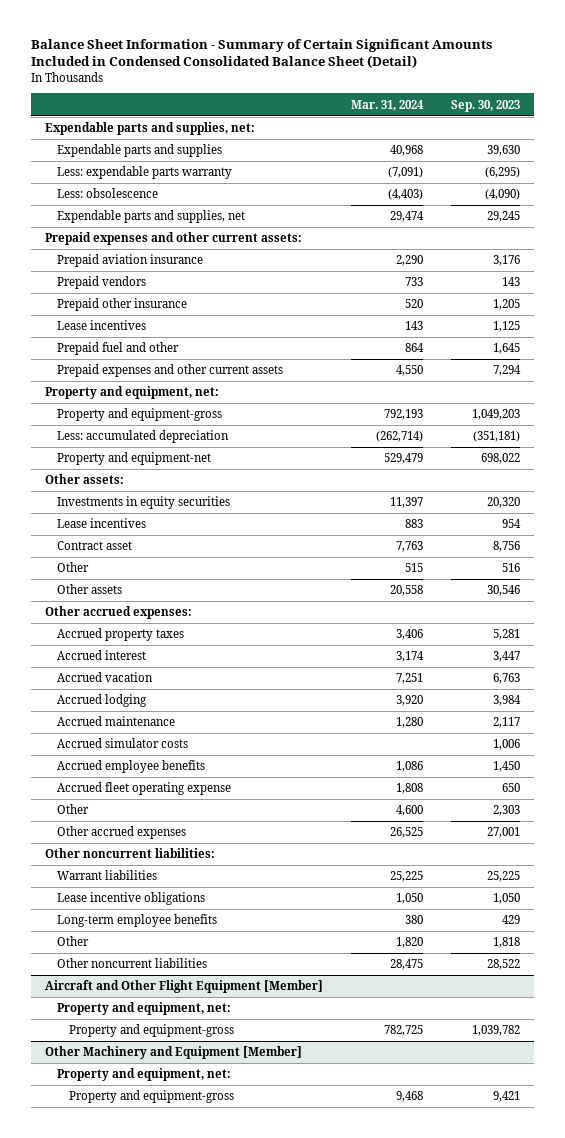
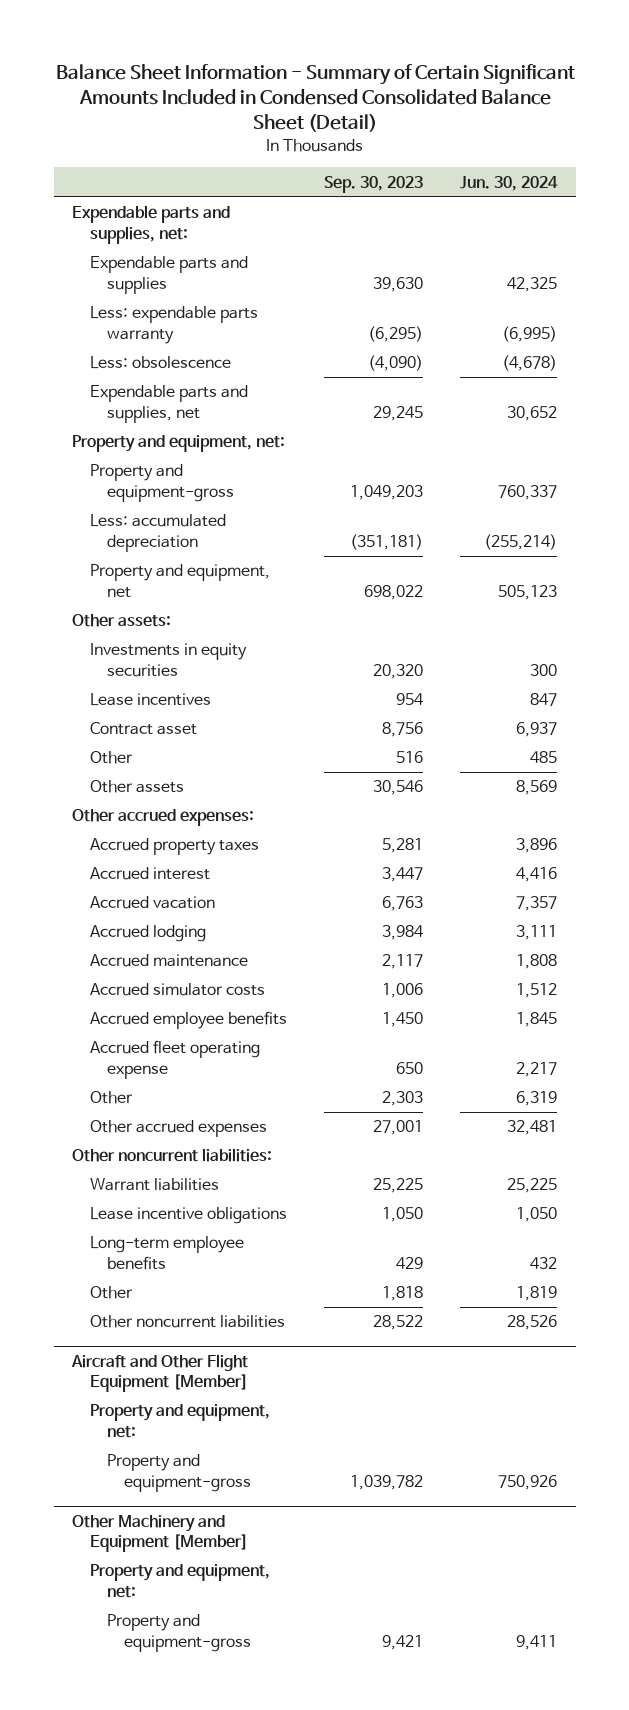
- | Mar. 31, 2024 | Sep. 30, 2023
+ | Sep. 30, 2023 | Jun. 30, 2024
- Prepaid expenses and other current assets:
- Prepaid aviation insurance | 2,290 | 3,176
- Prepaid vendors | 733 | 143
- Prepaid other insurance | 520 | 1,205
- Lease incentives | 143 | 1,125
- Prepaid fuel and other | 864 | 1,645
- Prepaid expenses and other current assets | 4,550 | 7,294
- Property and equipment-net | 529,479 | 698,022
+ Property and equipment, net | 698,022 | 505,123

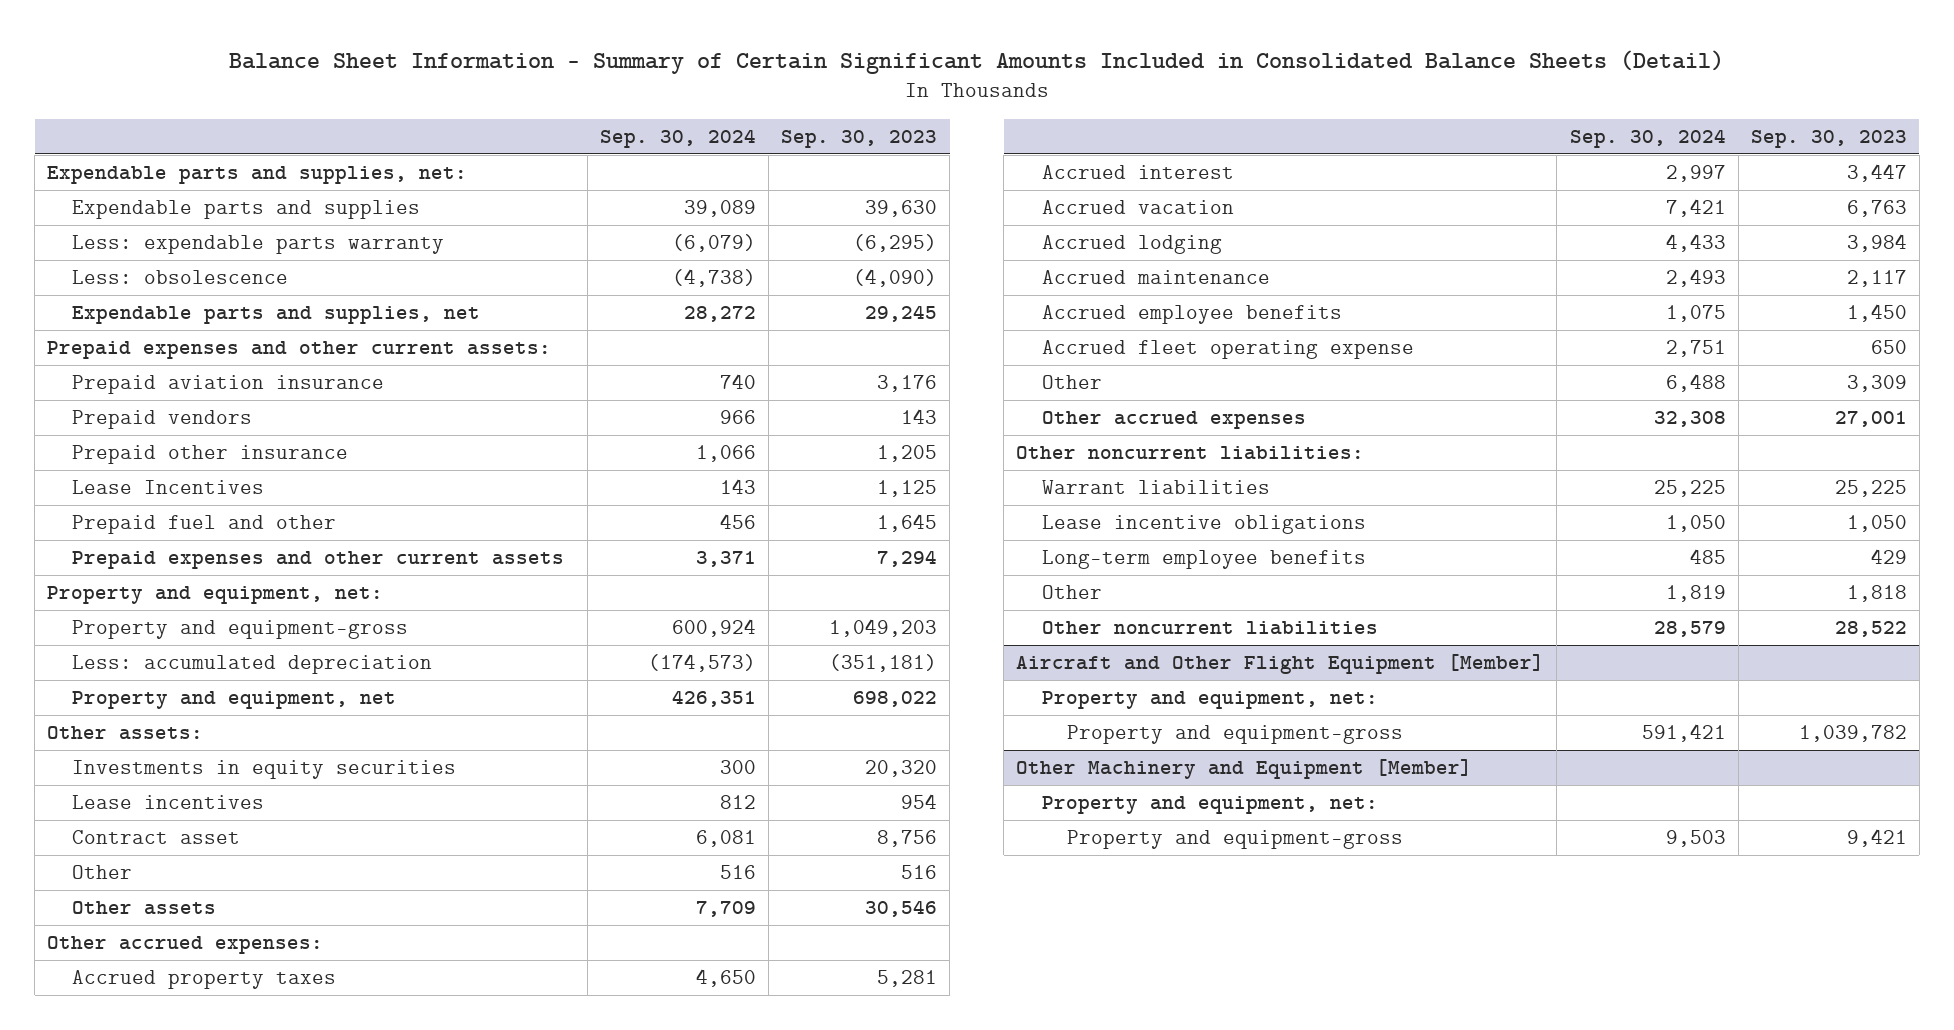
- Balance Sheet Information - Summary of Certain Significant Amounts Included in Condensed Consolidated Balance Sheet (Detail)
+ Balance Sheet Information - Summary of Certain Significant Amounts Included in Consolidated Balance Sheets (Detail)
- | Sep. 30, 2023 | Jun. 30, 2024
+ | Sep. 30, 2024 | Sep. 30, 2023
+ Prepaid expenses and other current assets:
+ Prepaid aviation insurance | 740 | 3,176
+ Prepaid vendors | 966 | 143
+ Prepaid other insurance | 1,066 | 1,205
+ Lease Incentives | 143 | 1,125
+ Prepaid fuel and other | 456 | 1,645
+ Prepaid expenses and other current assets | 3,371 | 7,294
- Accrued simulator costs | 1,006 | 1,512
- Other | 2,303 | 6,319
+ Other | 6,488 | 3,309

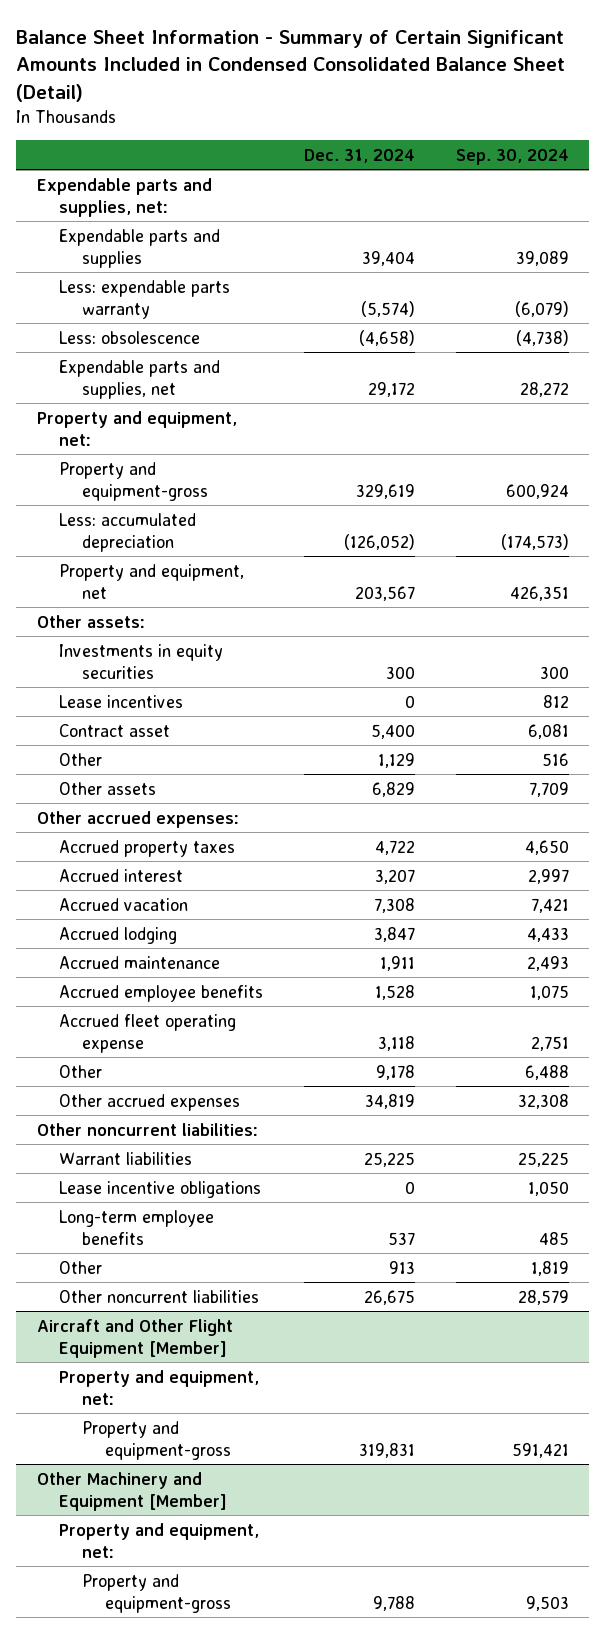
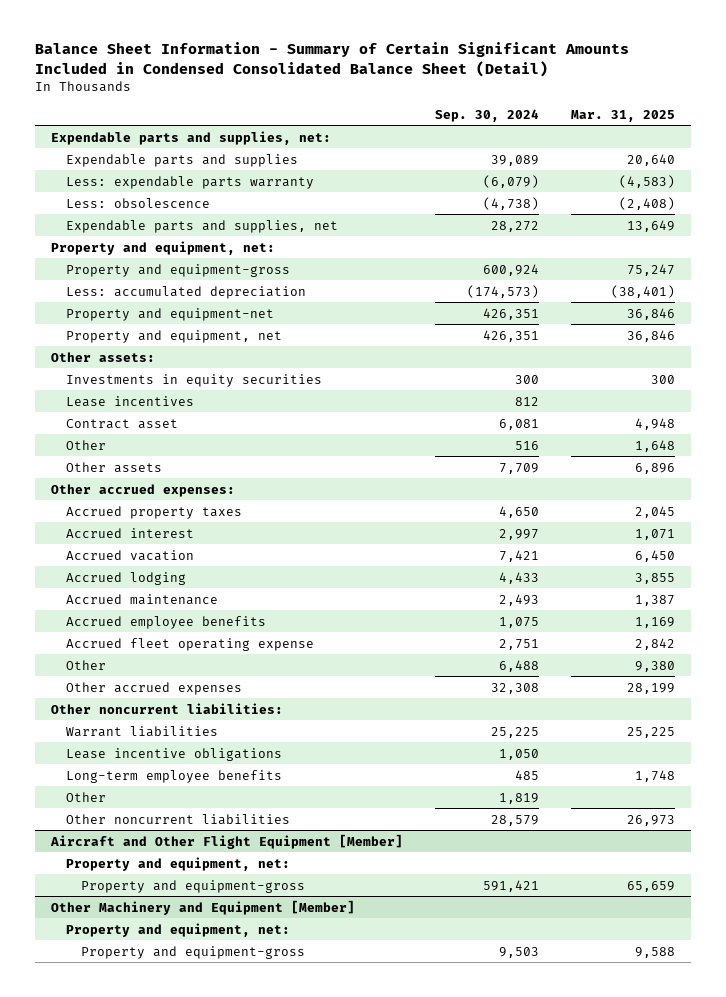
- | Dec. 31, 2024 | Sep. 30, 2024
+ | Sep. 30, 2024 | Mar. 31, 2025
+ Property and equipment-net | 426,351 | 36,846

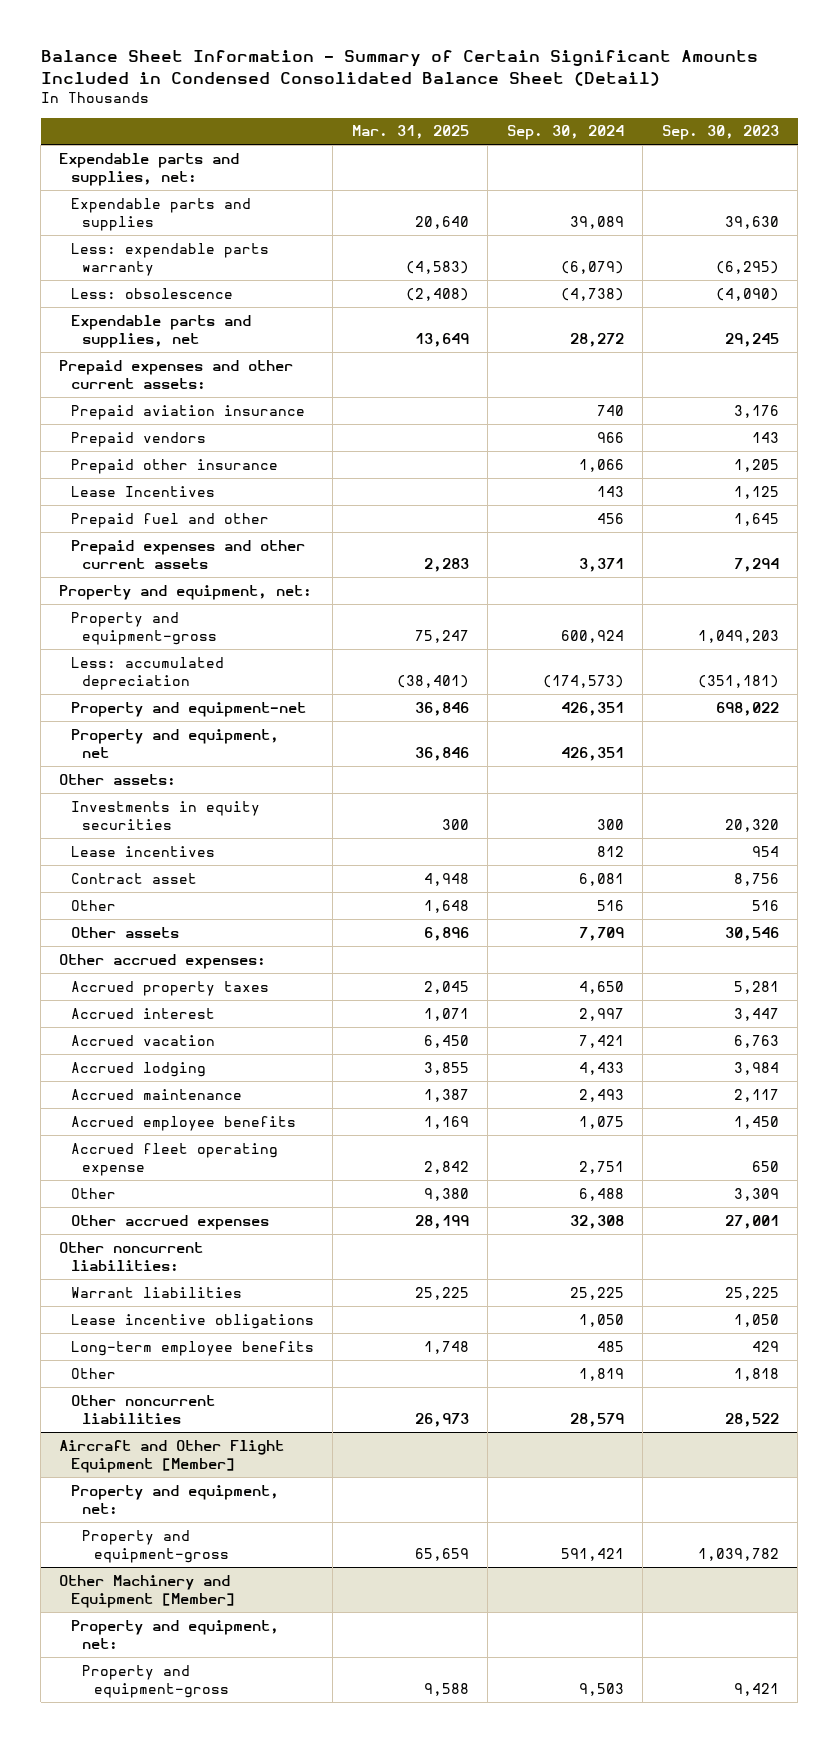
- | Sep. 30, 2024 | Mar. 31, 2025
+ | Mar. 31, 2025 | Sep. 30, 2024 | Sep. 30, 2023
+ Prepaid expenses and other current assets:
+ Prepaid aviation insurance | | 740 | 3,176
+ Prepaid vendors | | 966 | 143
+ Prepaid other insurance | | 1,066 | 1,205
+ Lease Incentives | | 143 | 1,125
+ Prepaid fuel and other | | 456 | 1,645
+ Prepaid expenses and other current assets | 2,283 | 3,371 | 7,294

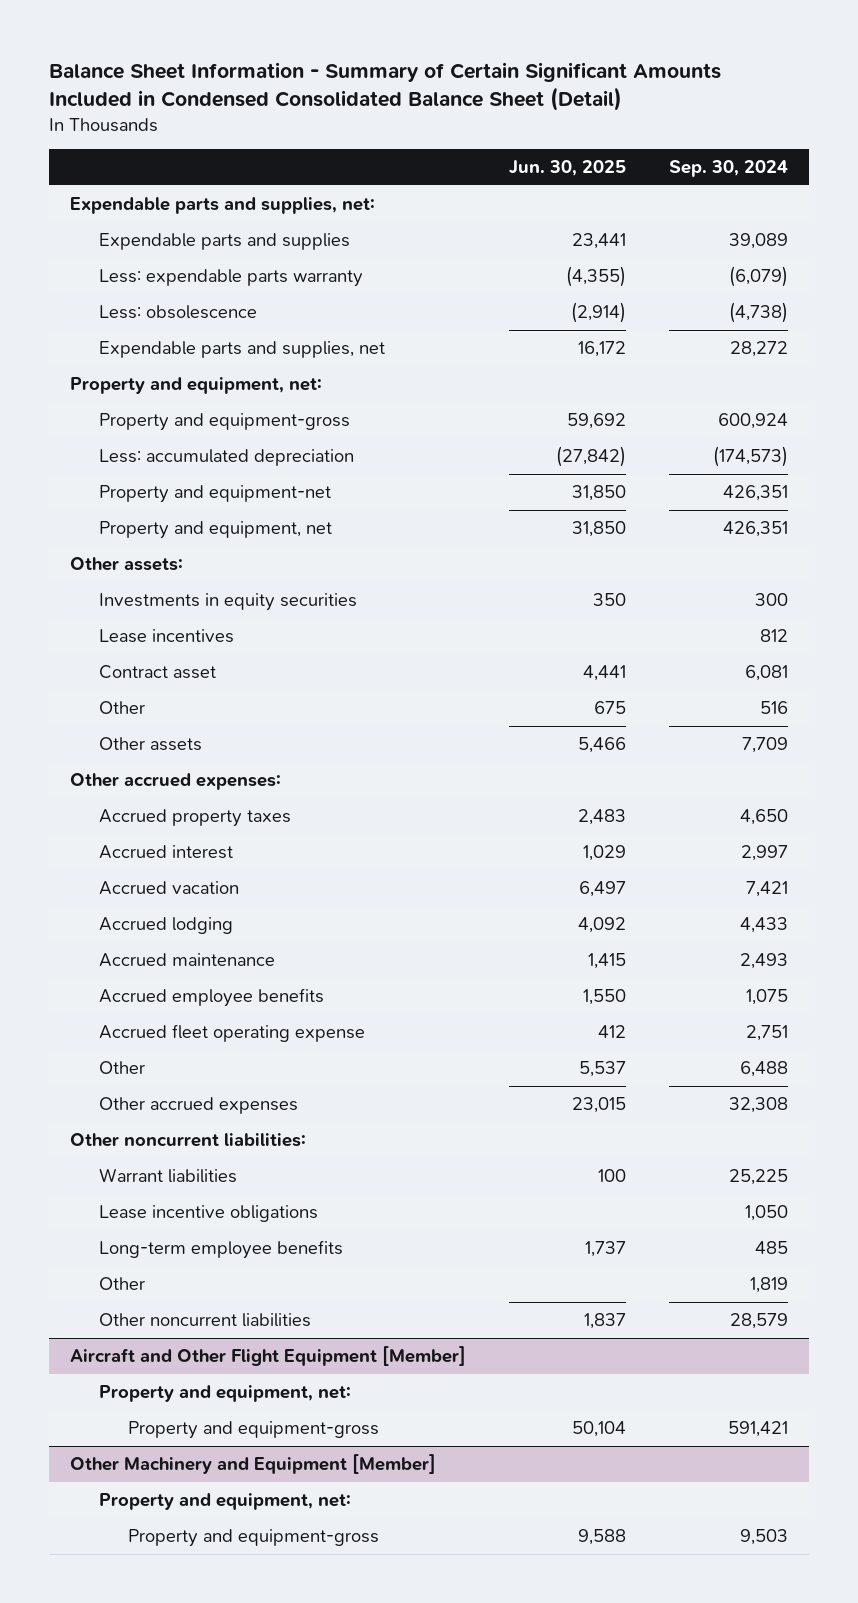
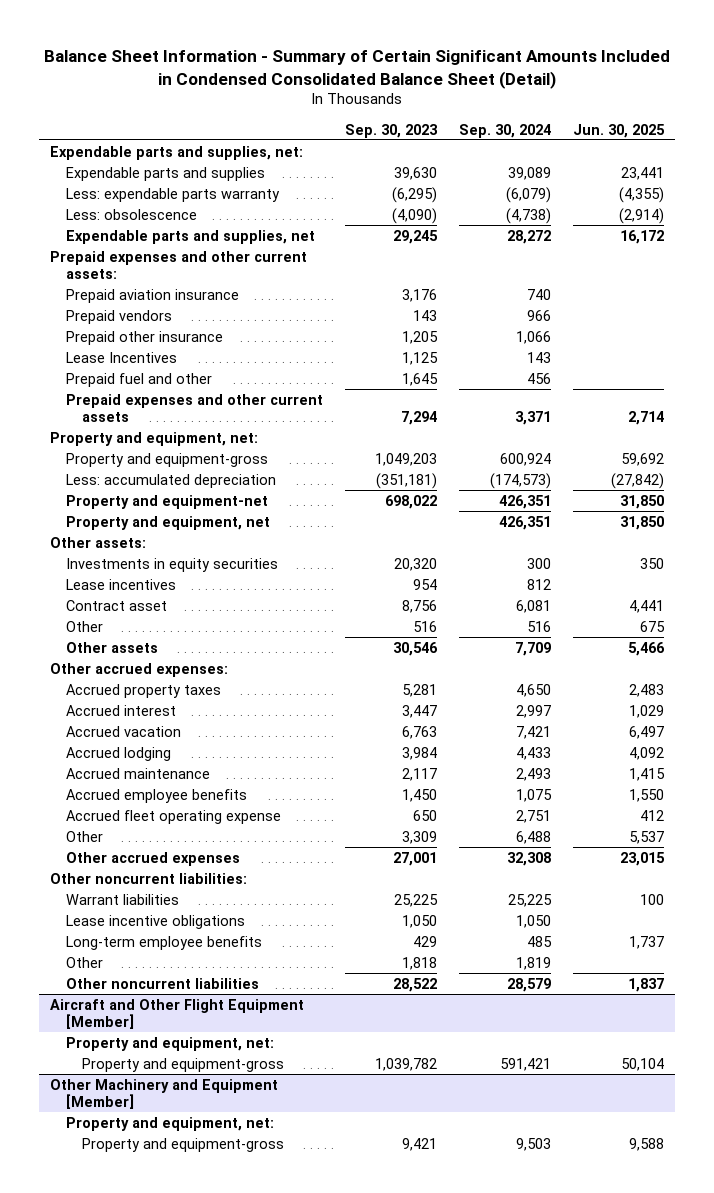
- | Jun. 30, 2025 | Sep. 30, 2024
+ | Sep. 30, 2023 | Sep. 30, 2024 | Jun. 30, 2025
+ Prepaid expenses and other current assets:
+ Prepaid aviation insurance | 3,176 | 740 |
+ Prepaid vendors | 143 | 966 |
+ Prepaid other insurance | 1,205 | 1,066 |
+ Lease Incentives | 1,125 | 143 |
+ Prepaid fuel and other | 1,645 | 456 |
+ Prepaid expenses and other current assets | 7,294 | 3,371 | 2,714

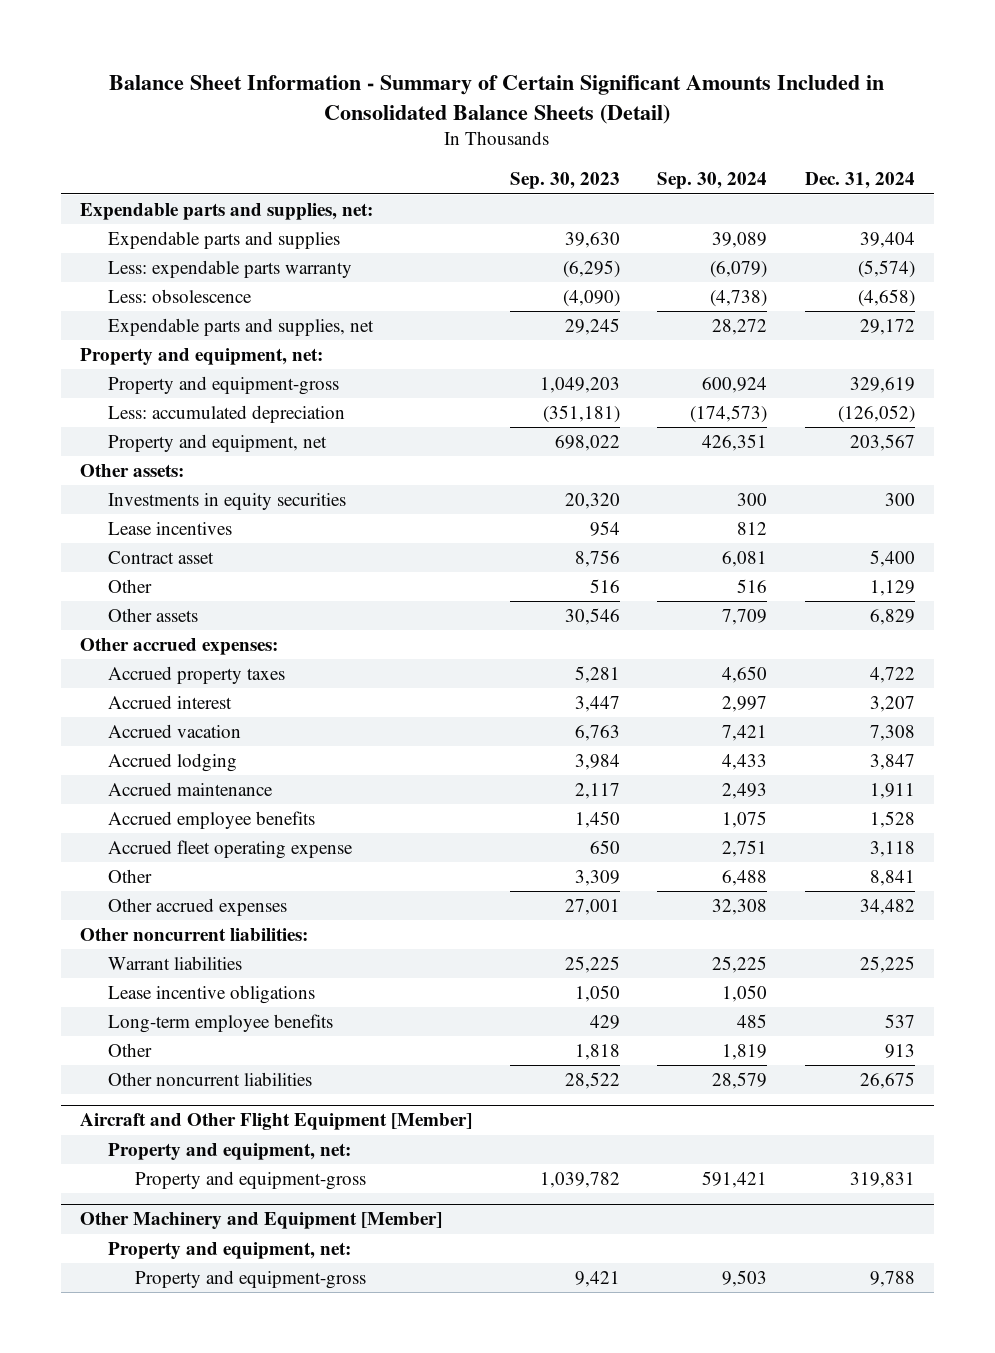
- Balance Sheet Information - Summary of Certain Significant Amounts Included in Condensed Consolidated Balance Sheet (Detail)
+ Balance Sheet Information - Summary of Certain Significant Amounts Included in Consolidated Balance Sheets (Detail)
- | Sep. 30, 2023 | Sep. 30, 2024 | Jun. 30, 2025
+ | Sep. 30, 2023 | Sep. 30, 2024 | Dec. 31, 2024
- Prepaid expenses and other current assets:
- Prepaid aviation insurance | 3,176 | 740 |
- Prepaid vendors | 143 | 966 |
- Prepaid other insurance | 1,205 | 1,066 |
- Lease Incentives | 1,125 | 143 |
- Prepaid fuel and other | 1,645 | 456 |
- Prepaid expenses and other current assets | 7,294 | 3,371 | 2,714
- Property and equipment-net | 698,022 | 426,351 | 31,850
- Property and equipment, net | | 426,351 | 31,850
+ Property and equipment, net | 698,022 | 426,351 | 203,567

